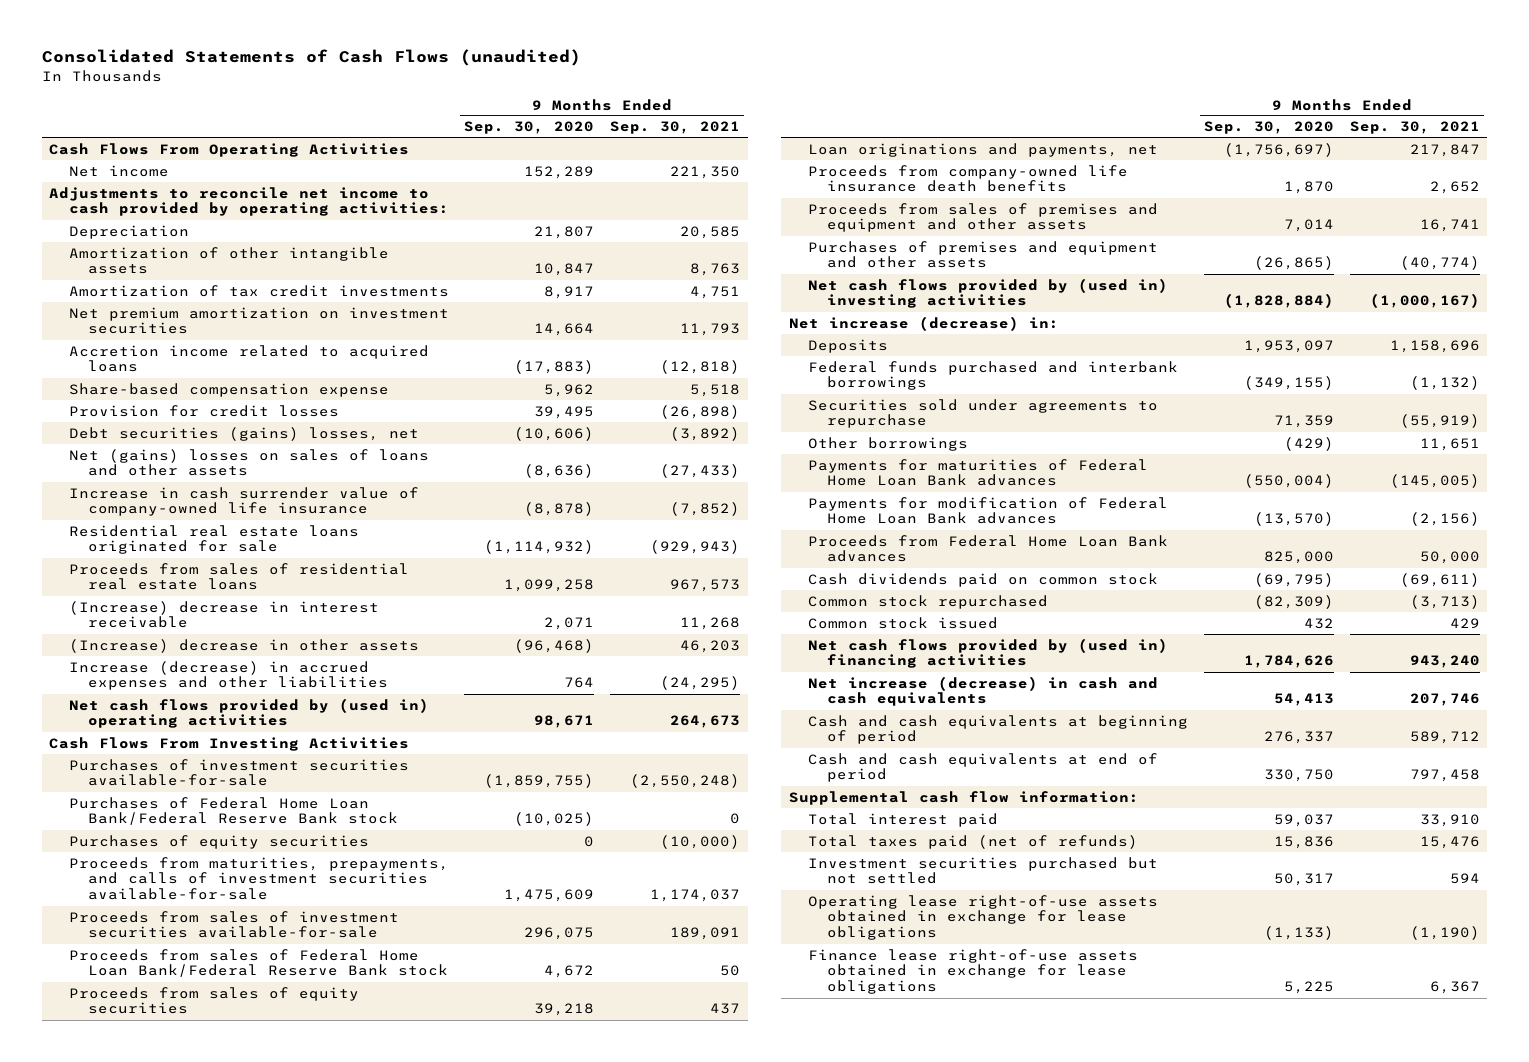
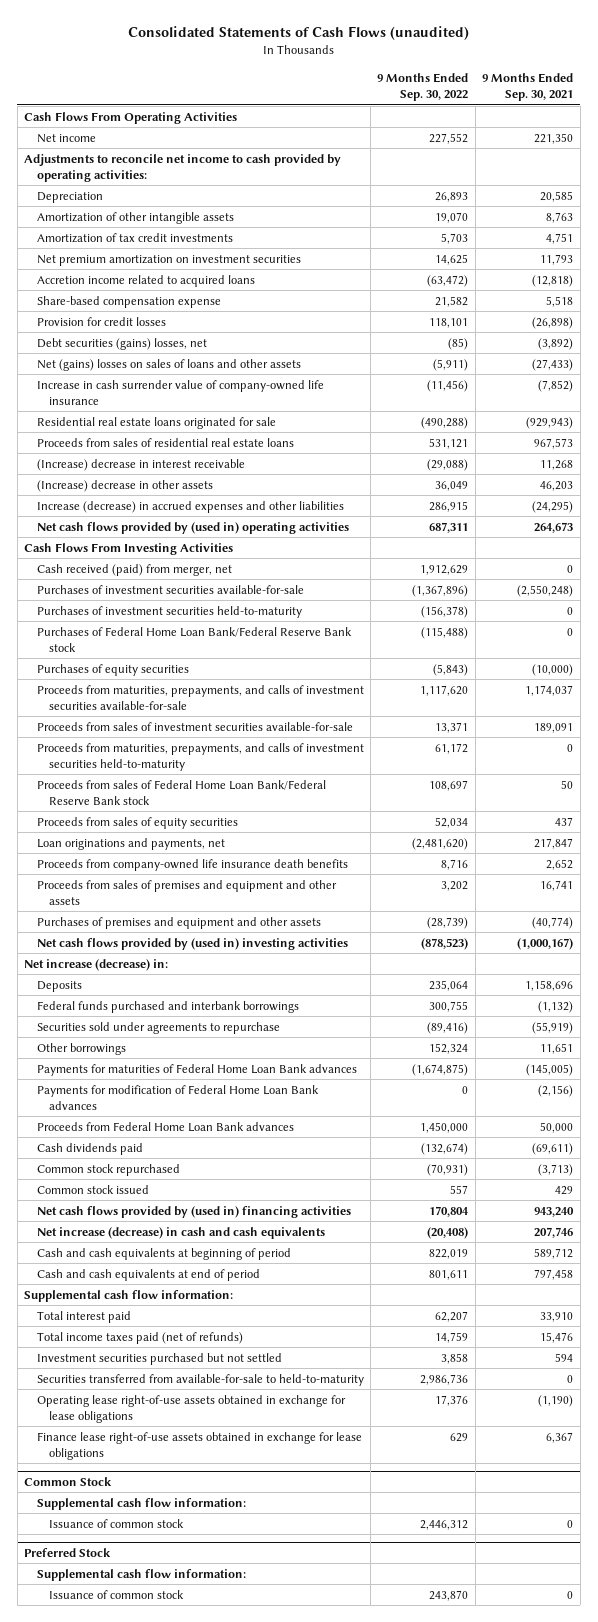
- | 9 Months Ended Sep. 30, 2020 | 9 Months Ended Sep. 30, 2021
+ | 9 Months Ended Sep. 30, 2022 | 9 Months Ended Sep. 30, 2021
+ Cash received (paid) from merger, net | 1,912,629 | 0
+ Purchases of investment securities held-to-maturity | (156,378) | 0
+ Proceeds from maturities, prepayments, and calls of investment securities held-to-maturity | 61,172 | 0
- Cash dividends paid on common stock | (69,795) | (69,611)
+ Cash dividends paid | (132,674) | (69,611)
- Total taxes paid (net of refunds) | 15,836 | 15,476
+ Total income taxes paid (net of refunds) | 14,759 | 15,476
+ Securities transferred from available-for-sale to held-to-maturity | 2,986,736 | 0
+ Common Stock
+ Supplemental cash flow information:
+ Issuance of common stock | 2,446,312 | 0
+ Preferred Stock
+ Supplemental cash flow information:
+ Issuance of common stock | 243,870 | 0

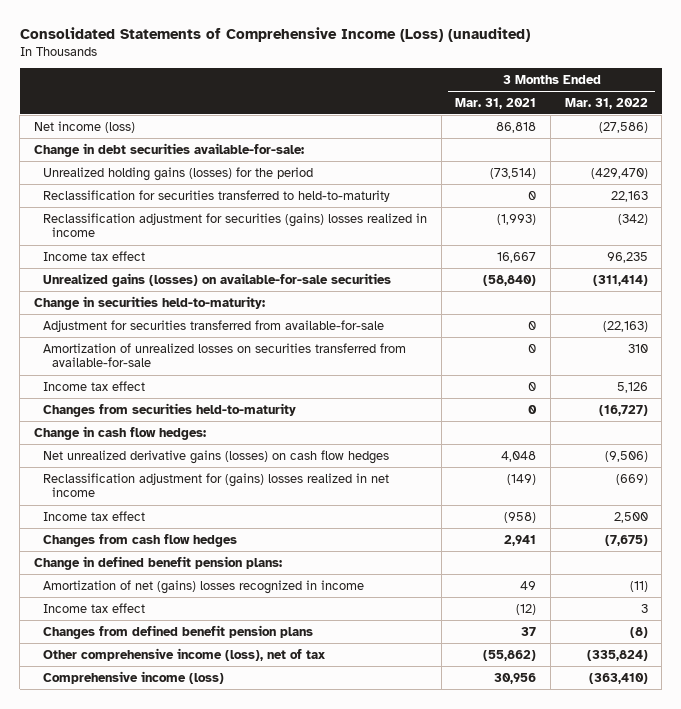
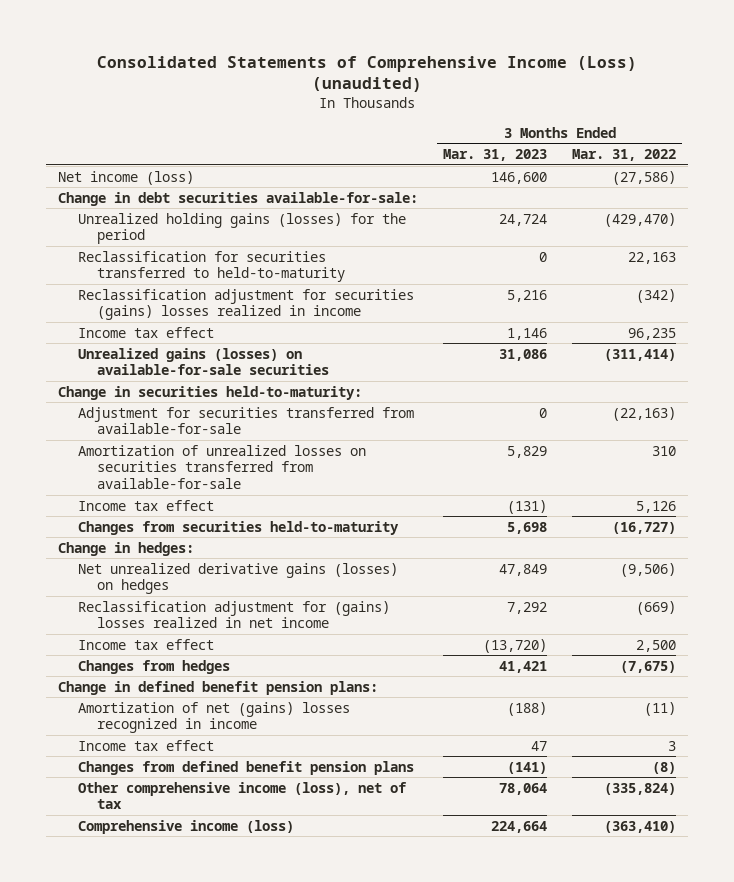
- | 3 Months Ended Mar. 31, 2021 | 3 Months Ended Mar. 31, 2022
+ | 3 Months Ended Mar. 31, 2023 | 3 Months Ended Mar. 31, 2022
- Change in cash flow hedges:
- Net unrealized derivative gains (losses) on cash flow hedges | 4,048 | (9,506)
+ Change in hedges:
+ Net unrealized derivative gains (losses) on hedges | 47,849 | (9,506)
- Changes from cash flow hedges | 2,941 | (7,675)
+ Changes from hedges | 41,421 | (7,675)

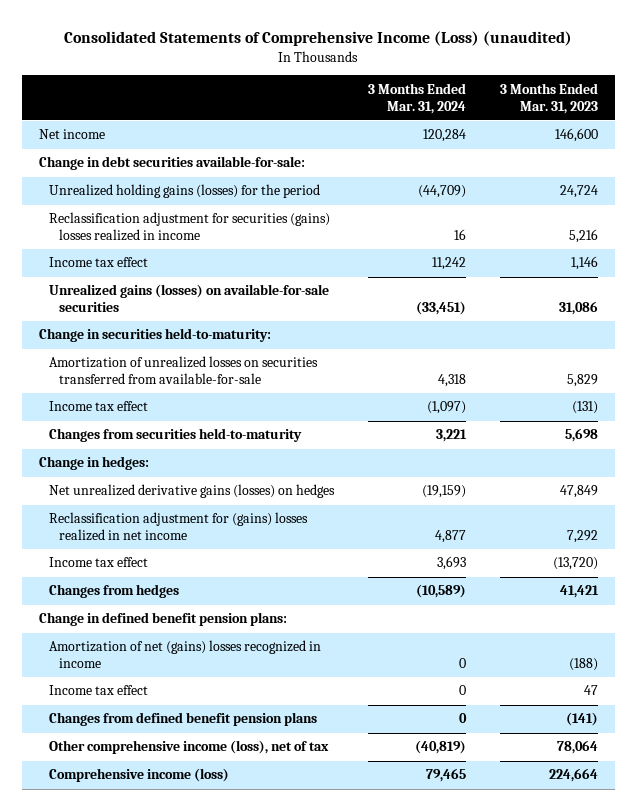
- | 3 Months Ended Mar. 31, 2023 | 3 Months Ended Mar. 31, 2022
+ | 3 Months Ended Mar. 31, 2024 | 3 Months Ended Mar. 31, 2023
- Net income (loss) | 146,600 | (27,586)
+ Net income | 120,284 | 146,600
- Reclassification for securities transferred to held-to-maturity | 0 | 22,163
- Adjustment for securities transferred from available-for-sale | 0 | (22,163)

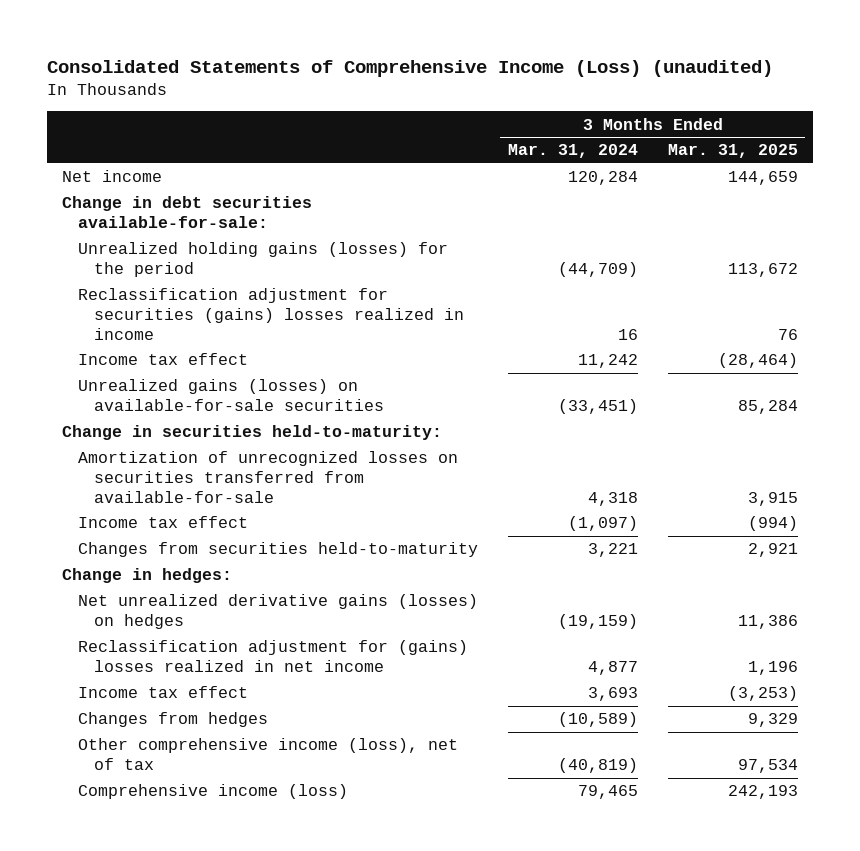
- | 3 Months Ended Mar. 31, 2024 | 3 Months Ended Mar. 31, 2023
+ | 3 Months Ended Mar. 31, 2024 | 3 Months Ended Mar. 31, 2025
- Amortization of unrealized losses on securities transferred from available-for-sale | 4,318 | 5,829
+ Amortization of unrecognized losses on securities transferred from available-for-sale | 4,318 | 3,915
- Change in defined benefit pension plans:
- Amortization of net (gains) losses recognized in income | 0 | (188)
- Income tax effect | 0 | 47
- Changes from defined benefit pension plans | 0 | (141)

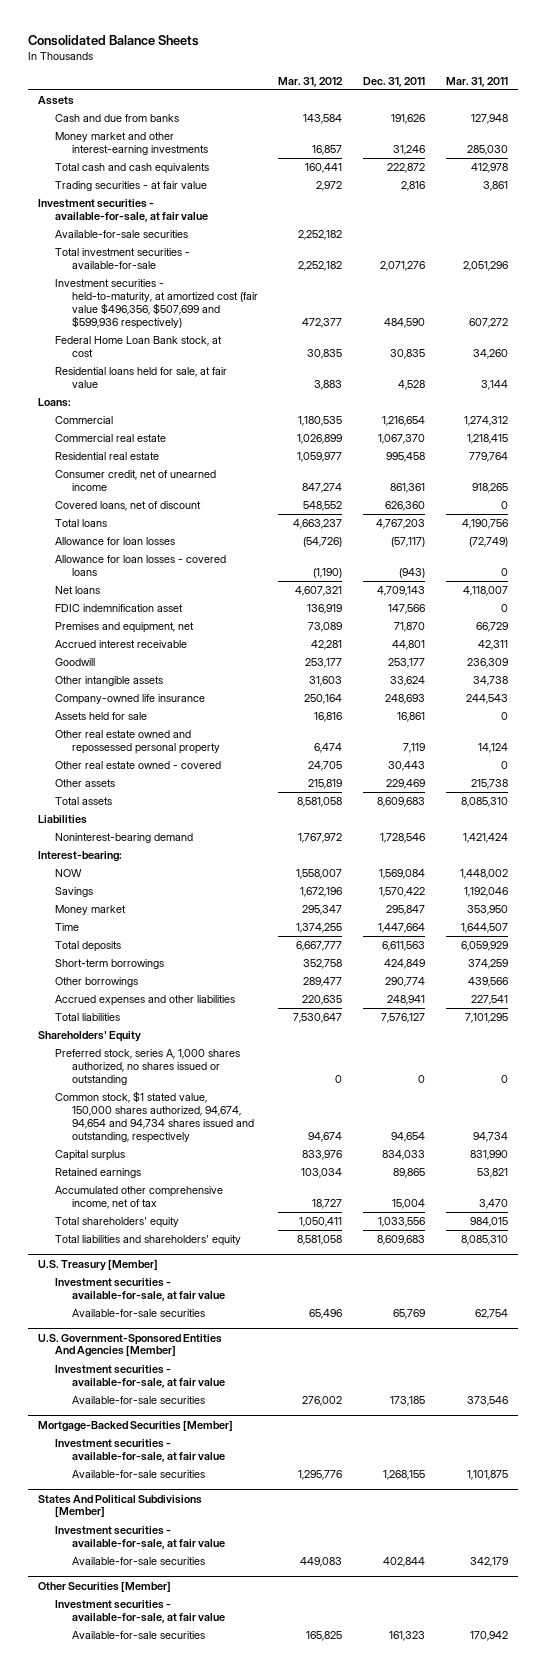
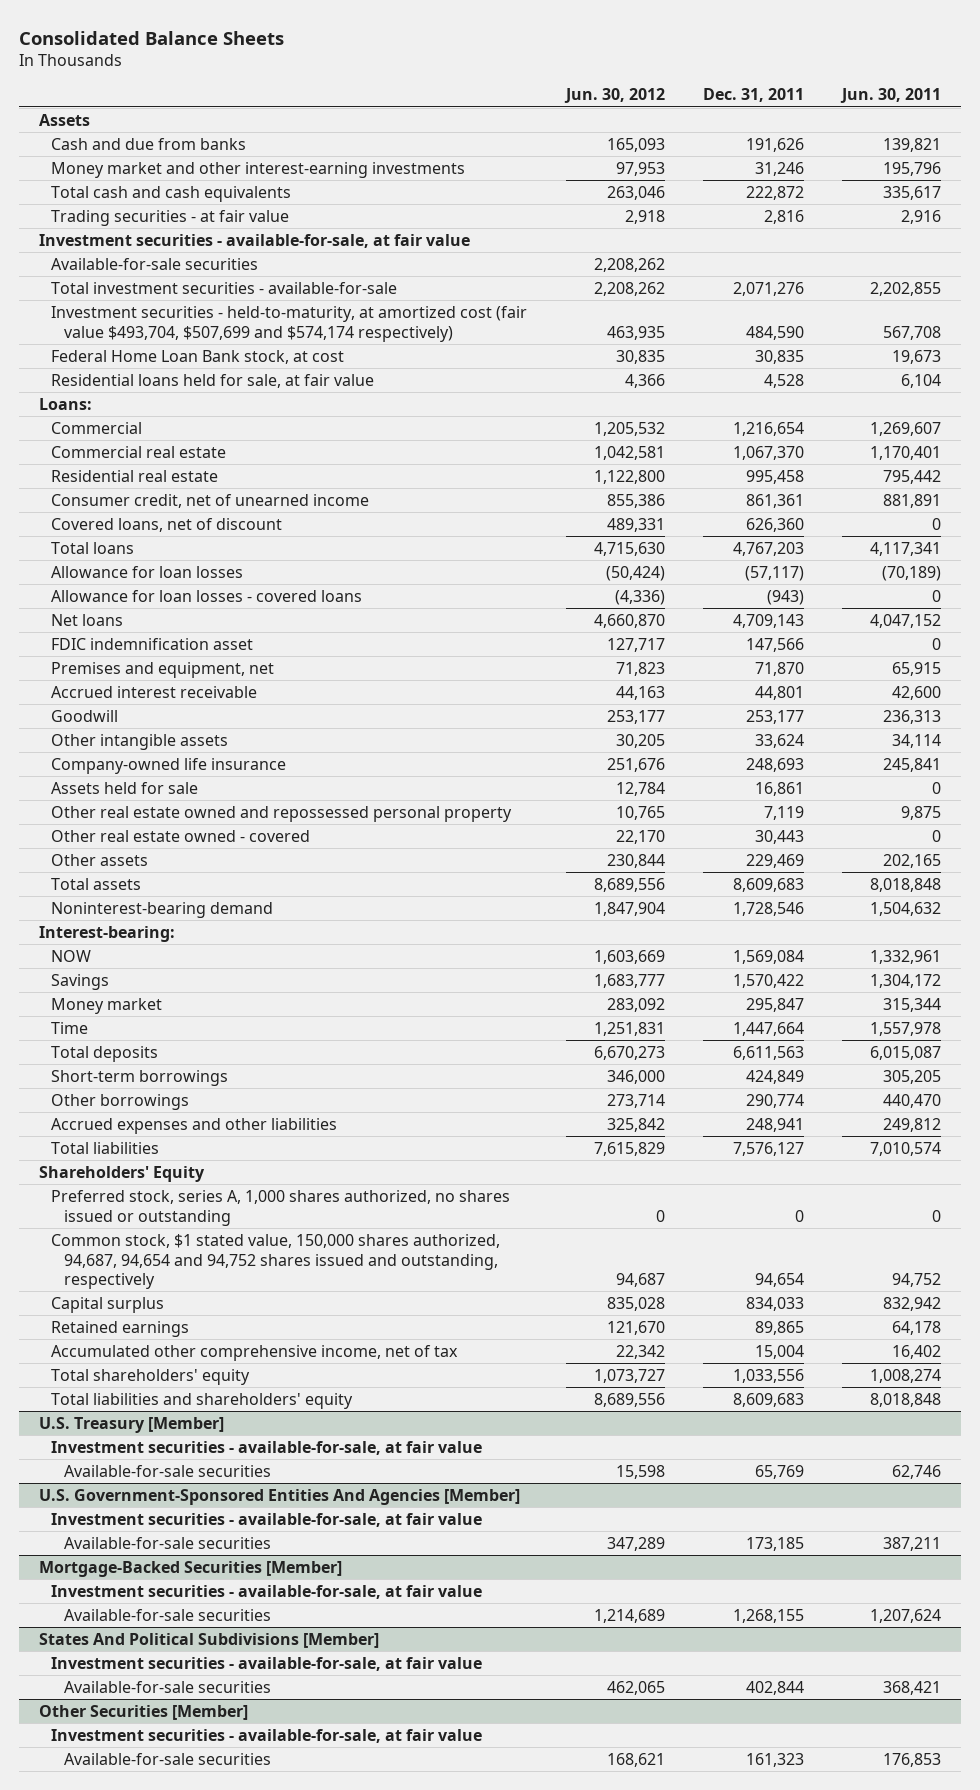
- | Mar. 31, 2012 | Dec. 31, 2011 | Mar. 31, 2011
+ | Jun. 30, 2012 | Dec. 31, 2011 | Jun. 30, 2011
- Investment securities - held-to-maturity, at amortized cost (fair value $496,356, $507,699 and $599,936 respectively) | 472,377 | 484,590 | 607,272
+ Investment securities - held-to-maturity, at amortized cost (fair value $493,704, $507,699 and $574,174 respectively) | 463,935 | 484,590 | 567,708
- Liabilities
- Common stock, $1 stated value, 150,000 shares authorized, 94,674, 94,654 and 94,734 shares issued and outstanding, respectively | 94,674 | 94,654 | 94,734
+ Common stock, $1 stated value, 150,000 shares authorized, 94,687, 94,654 and 94,752 shares issued and outstanding, respectively | 94,687 | 94,654 | 94,752

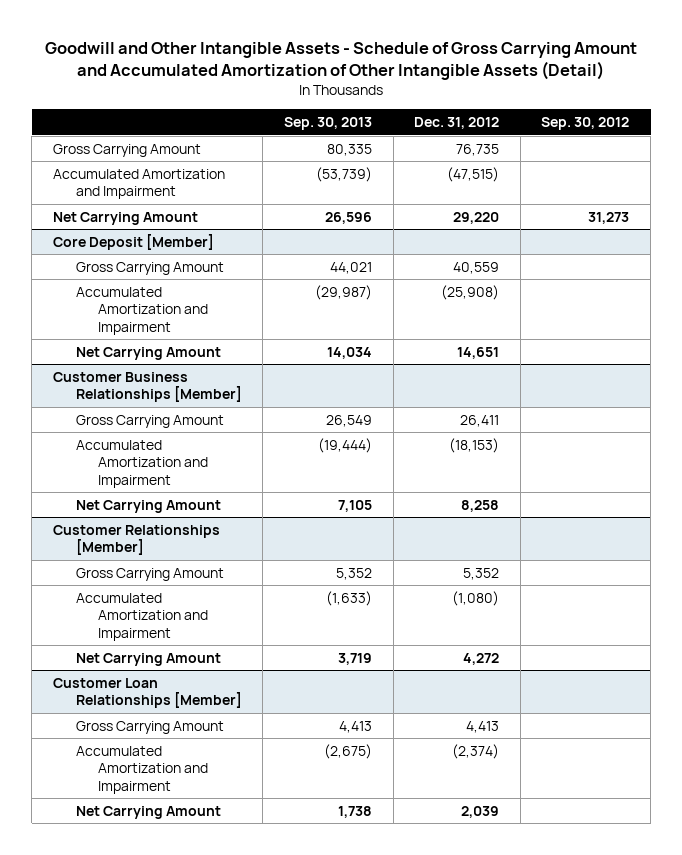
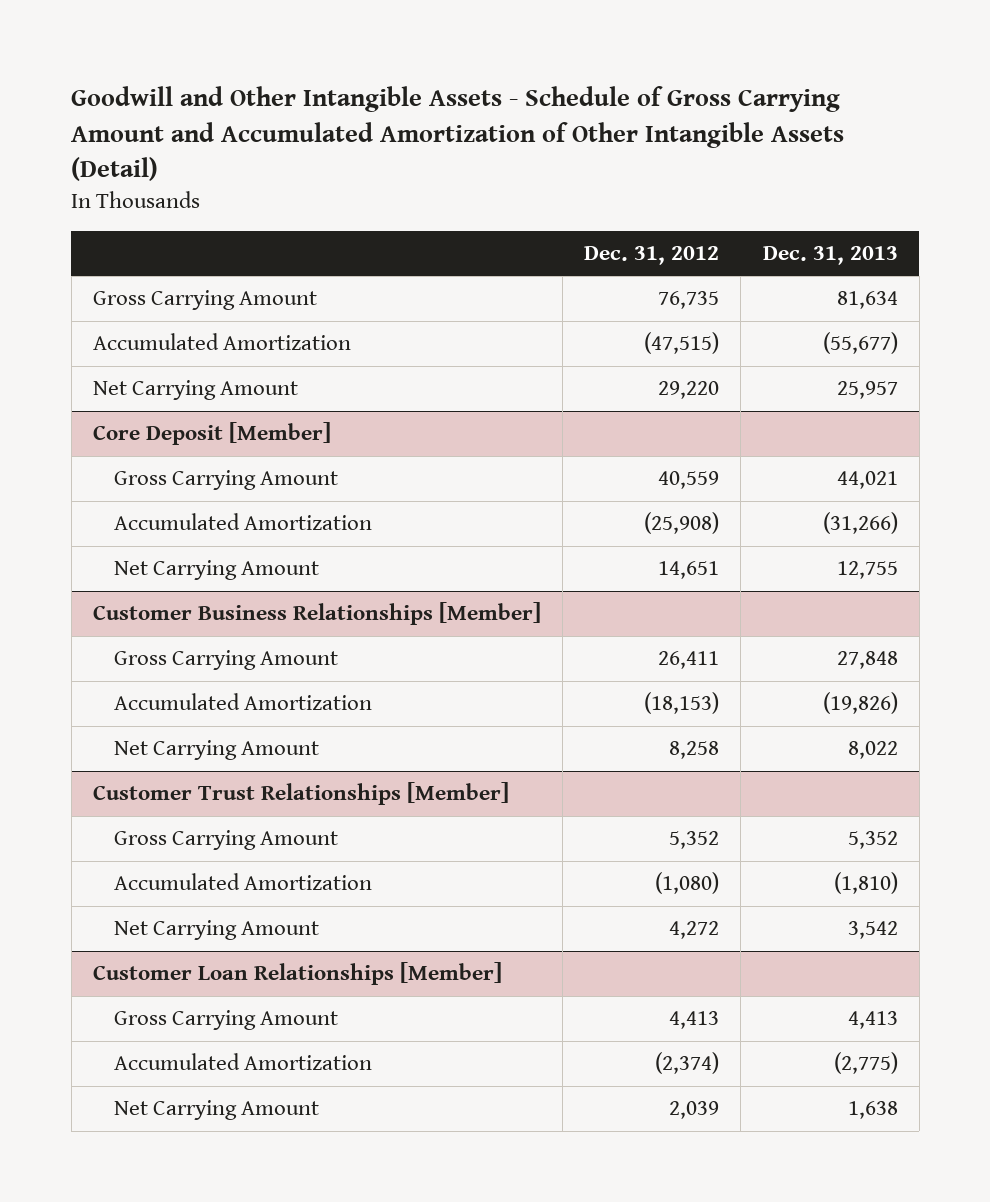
- | Sep. 30, 2013 | Dec. 31, 2012 | Sep. 30, 2012
+ | Dec. 31, 2012 | Dec. 31, 2013
- Accumulated Amortization and Impairment | (53,739) | (47,515) |
+ Accumulated Amortization | (47,515) | (55,677)
@ Core Deposit [Member]
- Accumulated Amortization and Impairment | (29,987) | (25,908) |
+ Accumulated Amortization | (25,908) | (31,266)
@ Customer Business Relationships [Member]
- Accumulated Amortization and Impairment | (19,444) | (18,153) |
+ Accumulated Amortization | (18,153) | (19,826)
- Customer Relationships [Member]
+ Customer Trust Relationships [Member]
- Accumulated Amortization and Impairment | (1,633) | (1,080) |
+ Accumulated Amortization | (1,080) | (1,810)
@ Customer Loan Relationships [Member]
- Accumulated Amortization and Impairment | (2,675) | (2,374) |
+ Accumulated Amortization | (2,374) | (2,775)

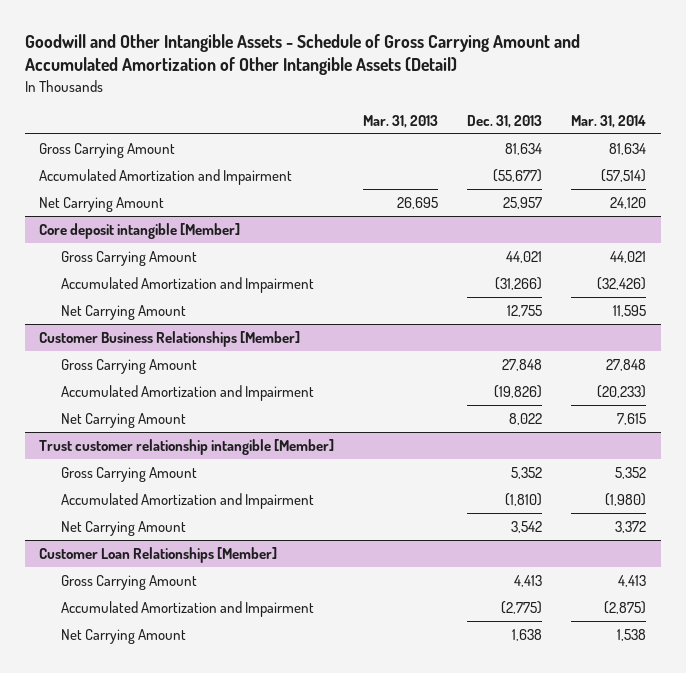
- | Dec. 31, 2012 | Dec. 31, 2013
+ | Mar. 31, 2013 | Dec. 31, 2013 | Mar. 31, 2014
- Accumulated Amortization | (47,515) | (55,677)
+ Accumulated Amortization and Impairment | | (55,677) | (57,514)
- Core Deposit [Member]
+ Core deposit intangible [Member]
- Accumulated Amortization | (25,908) | (31,266)
+ Accumulated Amortization and Impairment | | (31,266) | (32,426)
@ Customer Business Relationships [Member]
- Accumulated Amortization | (18,153) | (19,826)
+ Accumulated Amortization and Impairment | | (19,826) | (20,233)
- Customer Trust Relationships [Member]
+ Trust customer relationship intangible [Member]
- Accumulated Amortization | (1,080) | (1,810)
+ Accumulated Amortization and Impairment | | (1,810) | (1,980)
@ Customer Loan Relationships [Member]
- Accumulated Amortization | (2,374) | (2,775)
+ Accumulated Amortization and Impairment | | (2,775) | (2,875)

